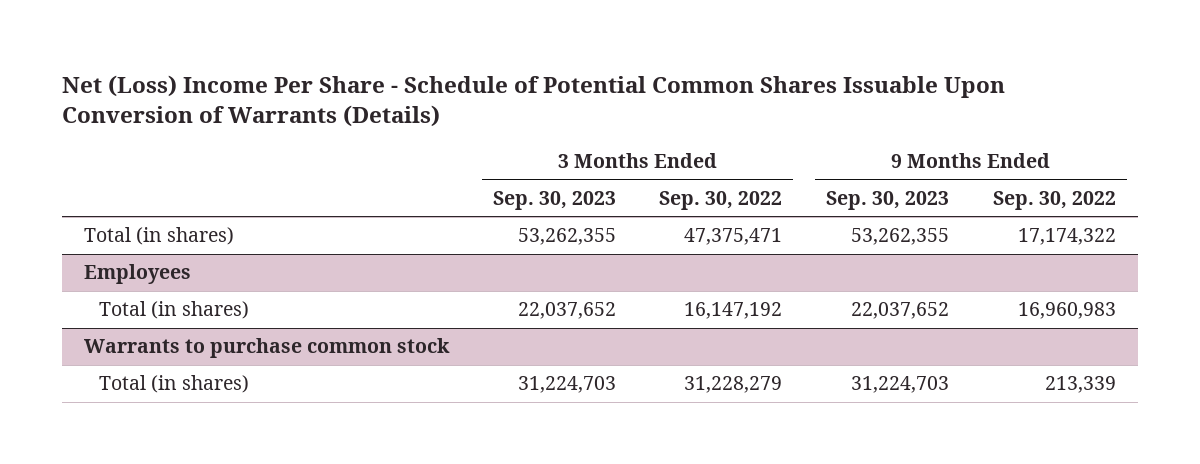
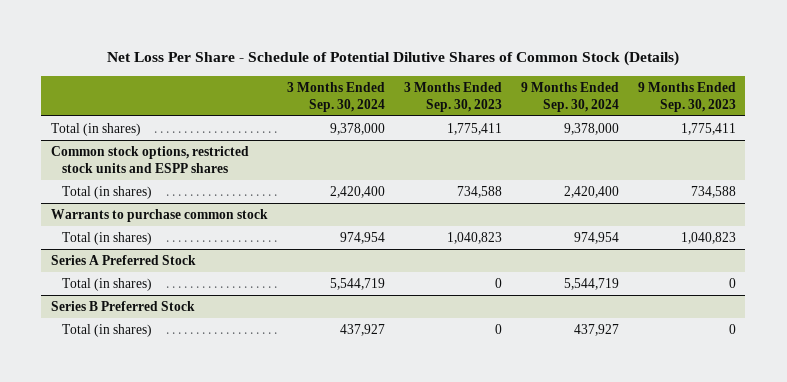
- Net (Loss) Income Per Share - Schedule of Potential Common Shares Issuable Upon Conversion of Warrants (Details)
+ Net Loss Per Share - Schedule of Potential Dilutive Shares of Common Stock (Details)
- | 3 Months Ended Sep. 30, 2023 | 3 Months Ended Sep. 30, 2022 | 9 Months Ended Sep. 30, 2023 | 9 Months Ended Sep. 30, 2022
+ | 3 Months Ended Sep. 30, 2024 | 3 Months Ended Sep. 30, 2023 | 9 Months Ended Sep. 30, 2024 | 9 Months Ended Sep. 30, 2023
- Total (in shares) | 53,262,355 | 47,375,471 | 53,262,355 | 17,174,322
- Employees
- Total (in shares) | 22,037,652 | 16,147,192 | 22,037,652 | 16,960,983
+ Total (in shares) | 9,378,000 | 1,775,411 | 9,378,000 | 1,775,411
+ Common stock options, restricted stock units and ESPP shares
+ Total (in shares) | 2,420,400 | 734,588 | 2,420,400 | 734,588
@ Warrants to purchase common stock
- Total (in shares) | 31,224,703 | 31,228,279 | 31,224,703 | 213,339
+ Total (in shares) | 974,954 | 1,040,823 | 974,954 | 1,040,823
+ Series A Preferred Stock
+ Total (in shares) | 5,544,719 | 0 | 5,544,719 | 0
+ Series B Preferred Stock
+ Total (in shares) | 437,927 | 0 | 437,927 | 0

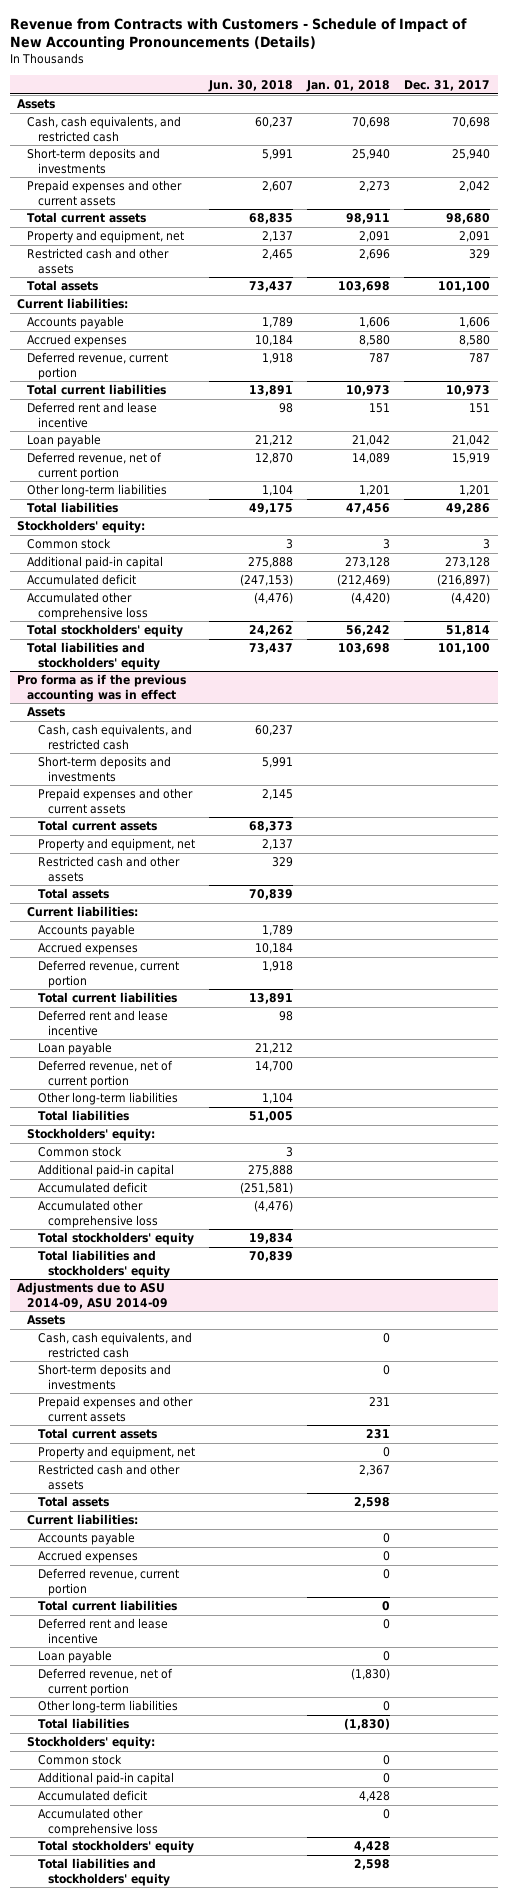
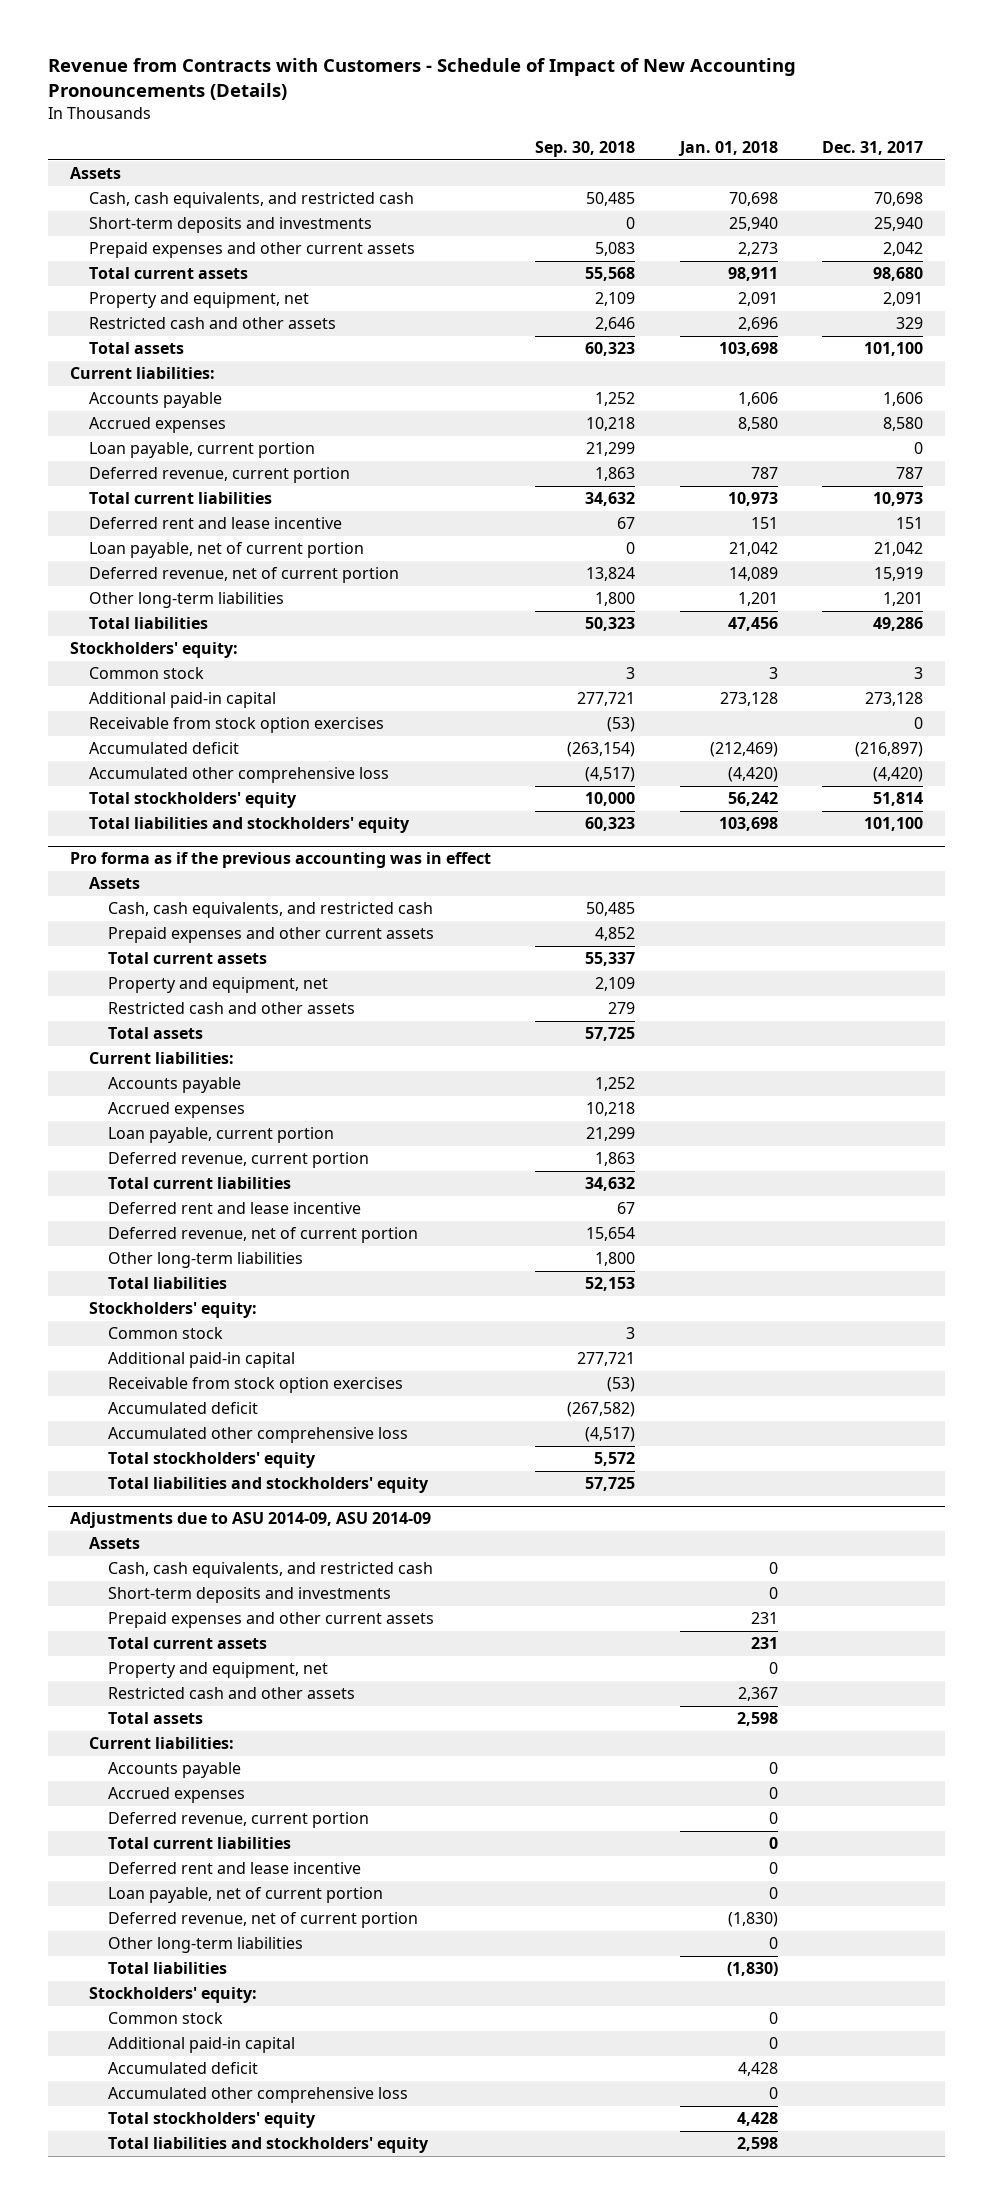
- | Jun. 30, 2018 | Jan. 01, 2018 | Dec. 31, 2017
+ | Sep. 30, 2018 | Jan. 01, 2018 | Dec. 31, 2017
+ Loan payable, current portion | 21,299 | | 0
- Loan payable | 21,212 | 21,042 | 21,042
+ Loan payable, net of current portion | 0 | 21,042 | 21,042
+ Receivable from stock option exercises | (53) | | 0
@ Pro forma as if the previous accounting was in effect
- Short-term deposits and investments | 5,991 | |
+ Loan payable, current portion | 21,299 | |
- Loan payable | 21,212 | |
+ Receivable from stock option exercises | (53) | |
@ Adjustments due to ASU 2014-09, ASU 2014-09
- Loan payable | | 0 |
+ Loan payable, net of current portion | | 0 |

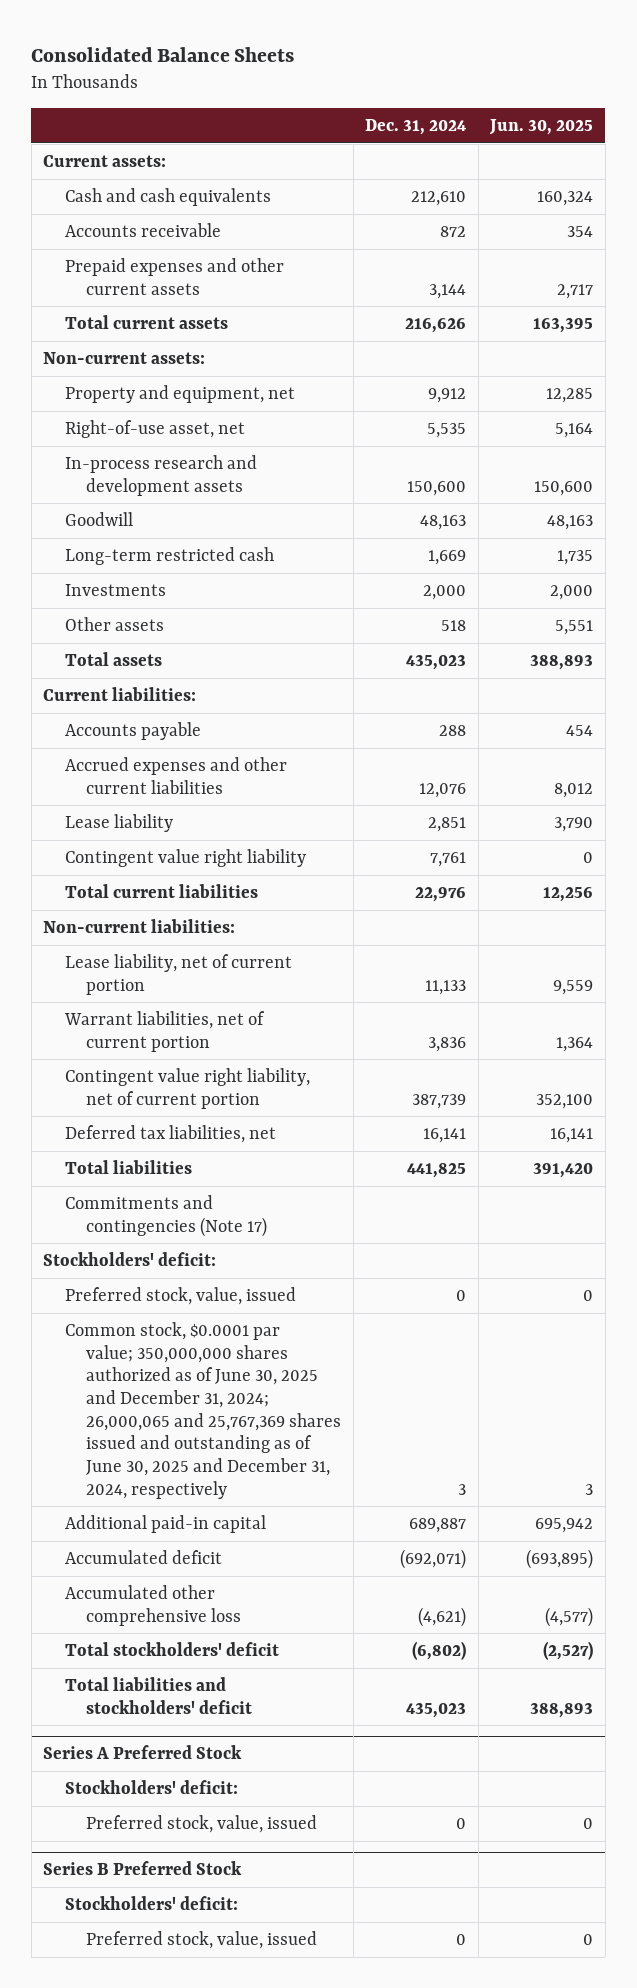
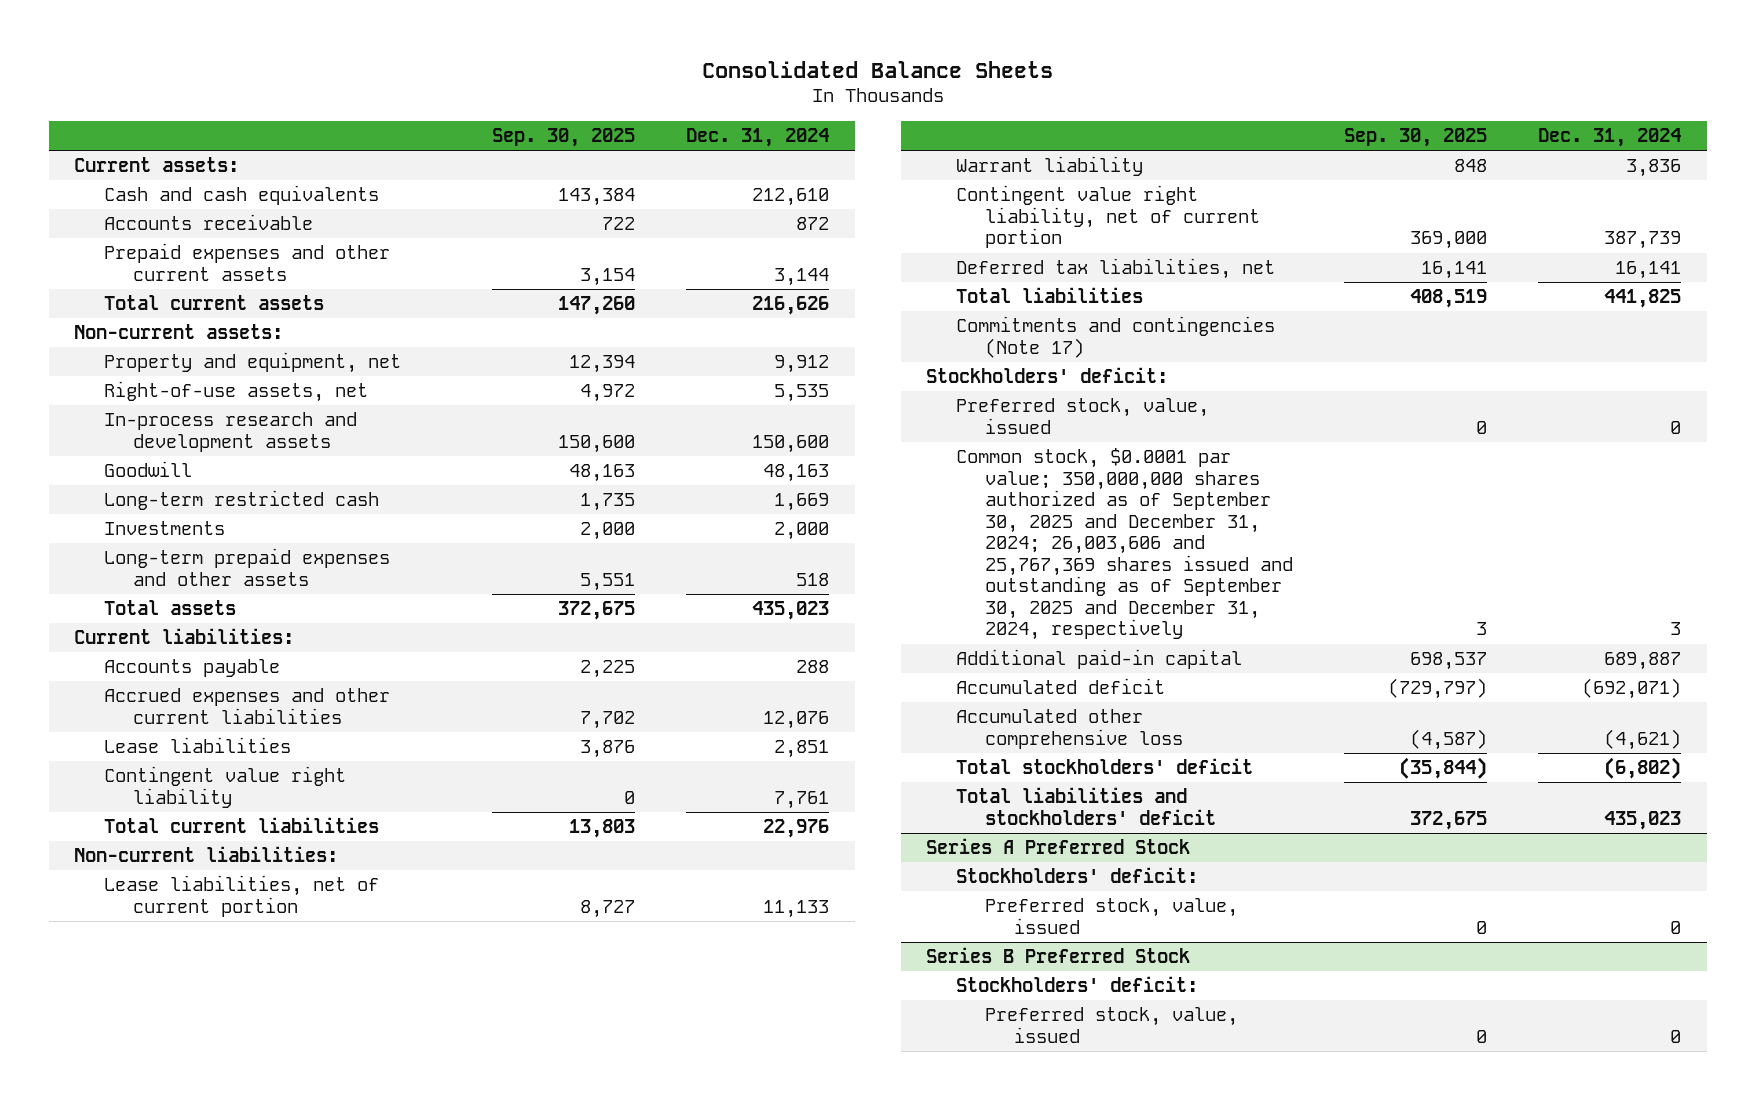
- | Dec. 31, 2024 | Jun. 30, 2025
+ | Sep. 30, 2025 | Dec. 31, 2024
- Right-of-use asset, net | 5,535 | 5,164
+ Right-of-use assets, net | 4,972 | 5,535
- Other assets | 518 | 5,551
+ Long-term prepaid expenses and other assets | 5,551 | 518
- Lease liability | 2,851 | 3,790
+ Lease liabilities | 3,876 | 2,851
- Lease liability, net of current portion | 11,133 | 9,559
- Warrant liabilities, net of current portion | 3,836 | 1,364
+ Lease liabilities, net of current portion | 8,727 | 11,133
+ Warrant liability | 848 | 3,836
- Common stock, $0.0001 par value; 350,000,000 shares authorized as of June 30, 2025 and December 31, 2024; 26,000,065 and 25,767,369 shares issued and outstanding as of June 30, 2025 and December 31, 2024, respectively | 3 | 3
+ Common stock, $0.0001 par value; 350,000,000 shares authorized as of September 30, 2025 and December 31, 2024; 26,003,606 and 25,767,369 shares issued and outstanding as of September 30, 2025 and December 31, 2024, respectively | 3 | 3

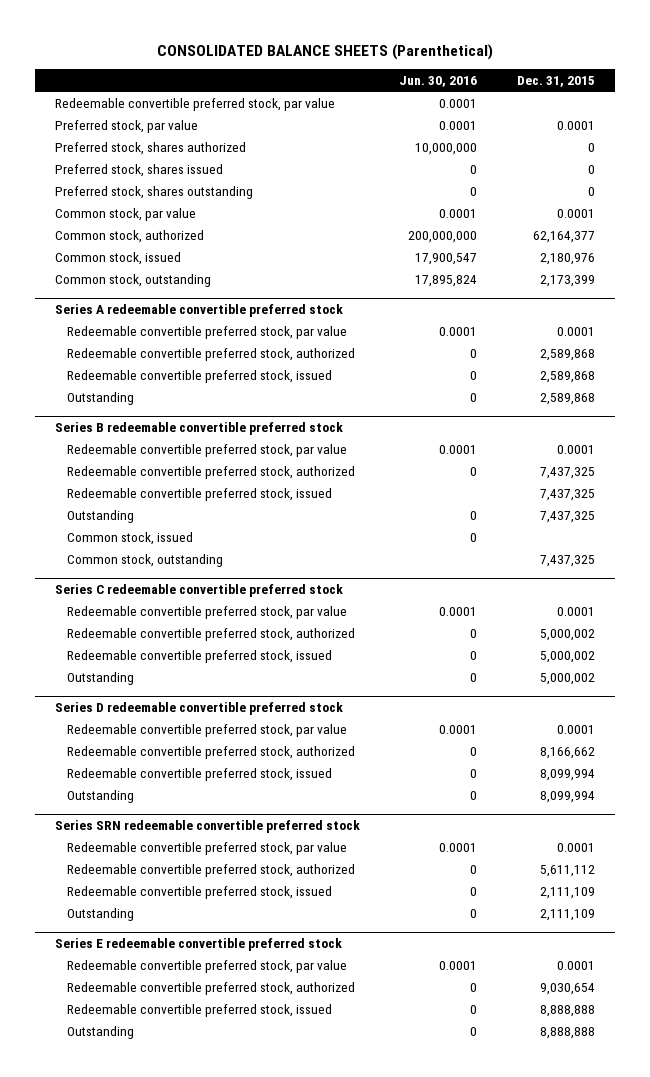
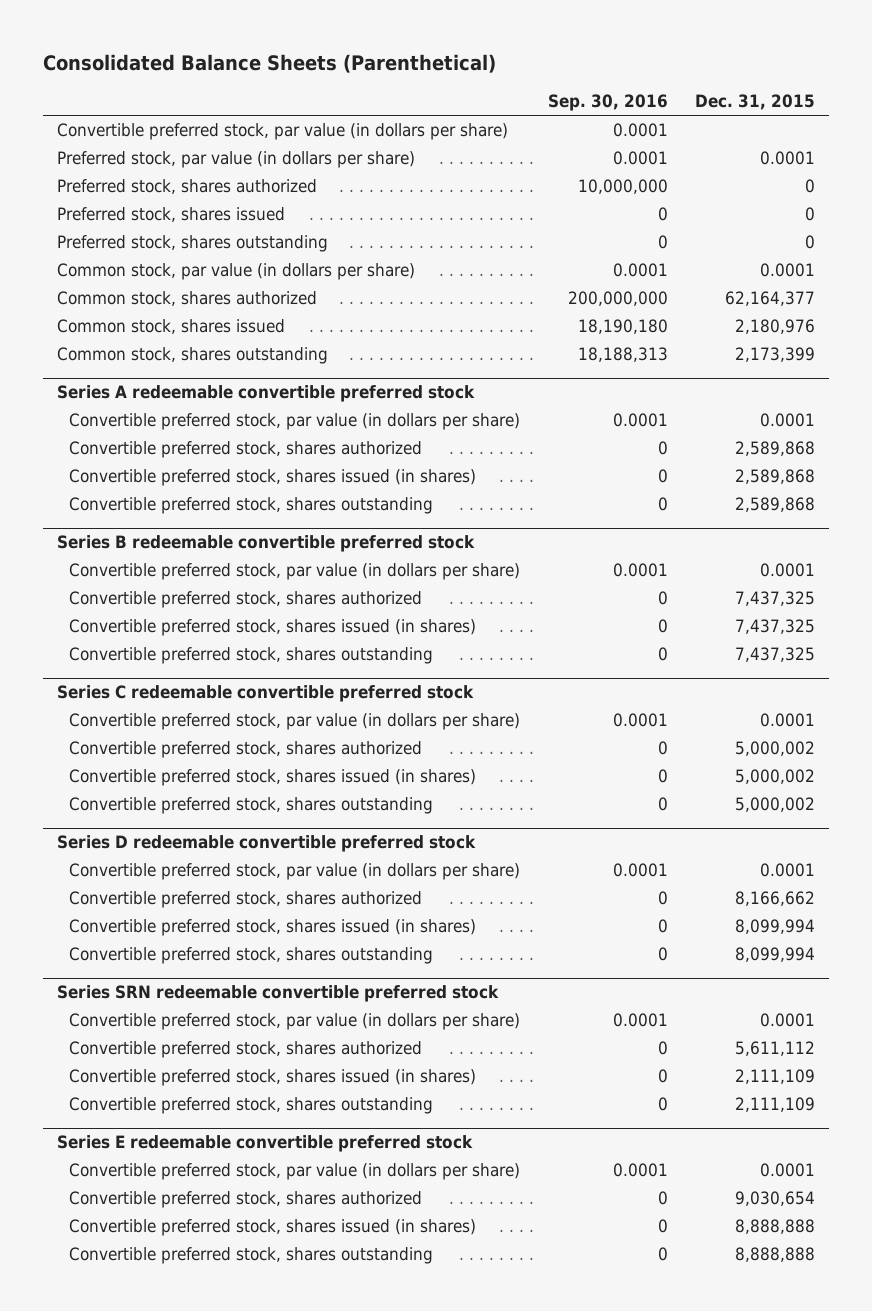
- CONSOLIDATED BALANCE SHEETS (Parenthetical)
+ Consolidated Balance Sheets (Parenthetical)
- | Jun. 30, 2016 | Dec. 31, 2015
+ | Sep. 30, 2016 | Dec. 31, 2015
- Redeemable convertible preferred stock, par value | 0.0001 |
- Preferred stock, par value | 0.0001 | 0.0001
+ Convertible preferred stock, par value (in dollars per share) | 0.0001 |
+ Preferred stock, par value (in dollars per share) | 0.0001 | 0.0001
- Common stock, par value | 0.0001 | 0.0001
- Common stock, authorized | 200,000,000 | 62,164,377
- Common stock, issued | 17,900,547 | 2,180,976
- Common stock, outstanding | 17,895,824 | 2,173,399
+ Common stock, par value (in dollars per share) | 0.0001 | 0.0001
+ Common stock, shares authorized | 200,000,000 | 62,164,377
+ Common stock, shares issued | 18,190,180 | 2,180,976
+ Common stock, shares outstanding | 18,188,313 | 2,173,399
@ Series A redeemable convertible preferred stock
- Redeemable convertible preferred stock, par value | 0.0001 | 0.0001
- Redeemable convertible preferred stock, authorized | 0 | 2,589,868
- Redeemable convertible preferred stock, issued | 0 | 2,589,868
- Outstanding | 0 | 2,589,868
+ Convertible preferred stock, par value (in dollars per share) | 0.0001 | 0.0001
+ Convertible preferred stock, shares authorized | 0 | 2,589,868
+ Convertible preferred stock, shares issued (in shares) | 0 | 2,589,868
+ Convertible preferred stock, shares outstanding | 0 | 2,589,868
@ Series B redeemable convertible preferred stock
- Redeemable convertible preferred stock, par value | 0.0001 | 0.0001
- Redeemable convertible preferred stock, authorized | 0 | 7,437,325
- Redeemable convertible preferred stock, issued | | 7,437,325
- Outstanding | 0 | 7,437,325
- Common stock, issued | 0 |
- Common stock, outstanding | | 7,437,325
+ Convertible preferred stock, par value (in dollars per share) | 0.0001 | 0.0001
+ Convertible preferred stock, shares authorized | 0 | 7,437,325
+ Convertible preferred stock, shares issued (in shares) | 0 | 7,437,325
+ Convertible preferred stock, shares outstanding | 0 | 7,437,325
@ Series C redeemable convertible preferred stock
- Redeemable convertible preferred stock, par value | 0.0001 | 0.0001
- Redeemable convertible preferred stock, authorized | 0 | 5,000,002
- Redeemable convertible preferred stock, issued | 0 | 5,000,002
- Outstanding | 0 | 5,000,002
+ Convertible preferred stock, par value (in dollars per share) | 0.0001 | 0.0001
+ Convertible preferred stock, shares authorized | 0 | 5,000,002
+ Convertible preferred stock, shares issued (in shares) | 0 | 5,000,002
+ Convertible preferred stock, shares outstanding | 0 | 5,000,002
@ Series D redeemable convertible preferred stock
- Redeemable convertible preferred stock, par value | 0.0001 | 0.0001
- Redeemable convertible preferred stock, authorized | 0 | 8,166,662
- Redeemable convertible preferred stock, issued | 0 | 8,099,994
- Outstanding | 0 | 8,099,994
+ Convertible preferred stock, par value (in dollars per share) | 0.0001 | 0.0001
+ Convertible preferred stock, shares authorized | 0 | 8,166,662
+ Convertible preferred stock, shares issued (in shares) | 0 | 8,099,994
+ Convertible preferred stock, shares outstanding | 0 | 8,099,994
@ Series SRN redeemable convertible preferred stock
- Redeemable convertible preferred stock, par value | 0.0001 | 0.0001
- Redeemable convertible preferred stock, authorized | 0 | 5,611,112
- Redeemable convertible preferred stock, issued | 0 | 2,111,109
- Outstanding | 0 | 2,111,109
+ Convertible preferred stock, par value (in dollars per share) | 0.0001 | 0.0001
+ Convertible preferred stock, shares authorized | 0 | 5,611,112
+ Convertible preferred stock, shares issued (in shares) | 0 | 2,111,109
+ Convertible preferred stock, shares outstanding | 0 | 2,111,109
@ Series E redeemable convertible preferred stock
- Redeemable convertible preferred stock, par value | 0.0001 | 0.0001
- Redeemable convertible preferred stock, authorized | 0 | 9,030,654
- Redeemable convertible preferred stock, issued | 0 | 8,888,888
- Outstanding | 0 | 8,888,888
+ Convertible preferred stock, par value (in dollars per share) | 0.0001 | 0.0001
+ Convertible preferred stock, shares authorized | 0 | 9,030,654
+ Convertible preferred stock, shares issued (in shares) | 0 | 8,888,888
+ Convertible preferred stock, shares outstanding | 0 | 8,888,888

